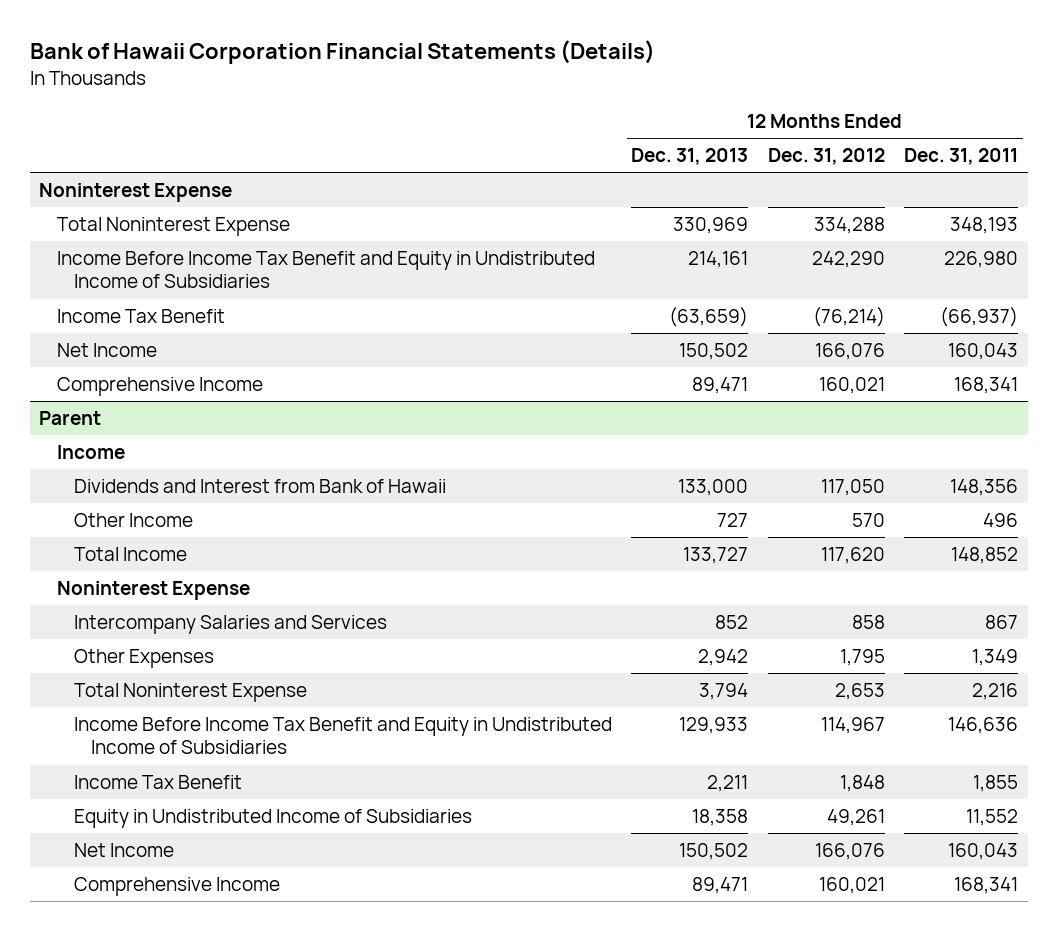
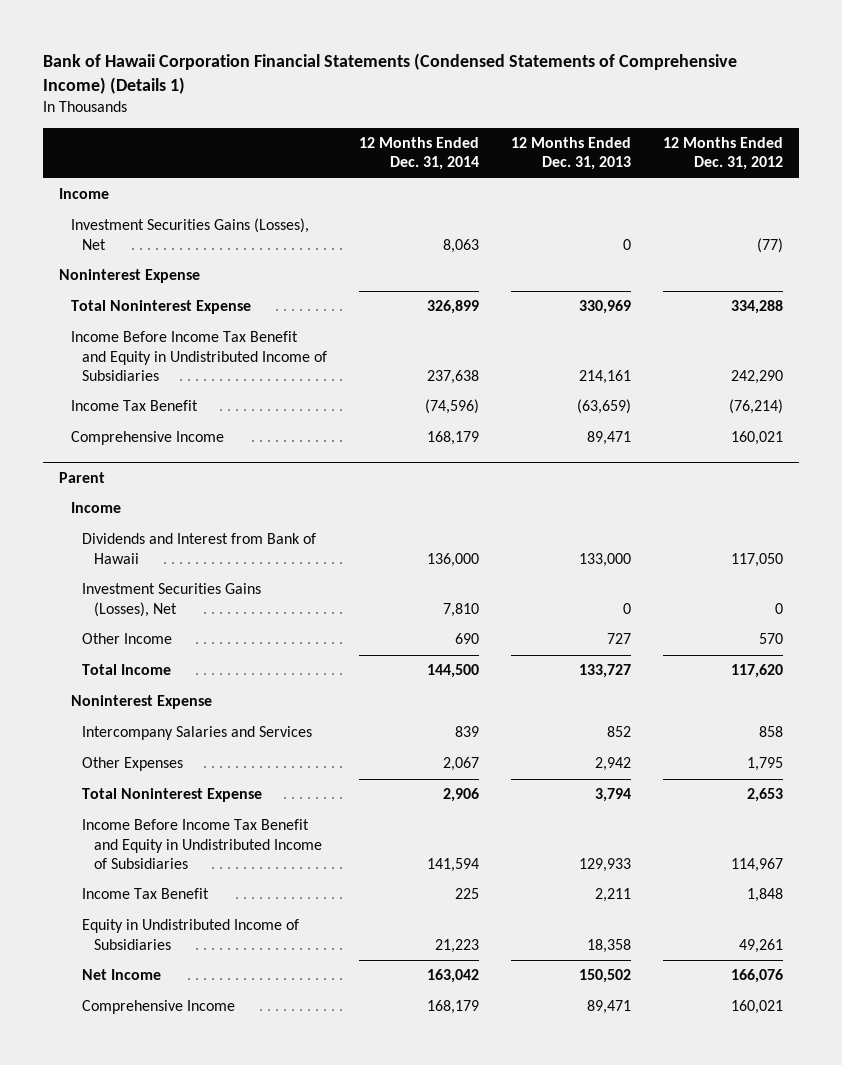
- Bank of Hawaii Corporation Financial Statements (Details)
+ Bank of Hawaii Corporation Financial Statements (Condensed Statements of Comprehensive Income) (Details 1)
- | 12 Months Ended Dec. 31, 2013 | 12 Months Ended Dec. 31, 2012 | 12 Months Ended Dec. 31, 2011
+ | 12 Months Ended Dec. 31, 2014 | 12 Months Ended Dec. 31, 2013 | 12 Months Ended Dec. 31, 2012
+ Income
+ Investment Securities Gains (Losses), Net | 8,063 | 0 | (77)
- Net Income | 150,502 | 166,076 | 160,043
@ Parent
+ Investment Securities Gains (Losses), Net | 7,810 | 0 | 0

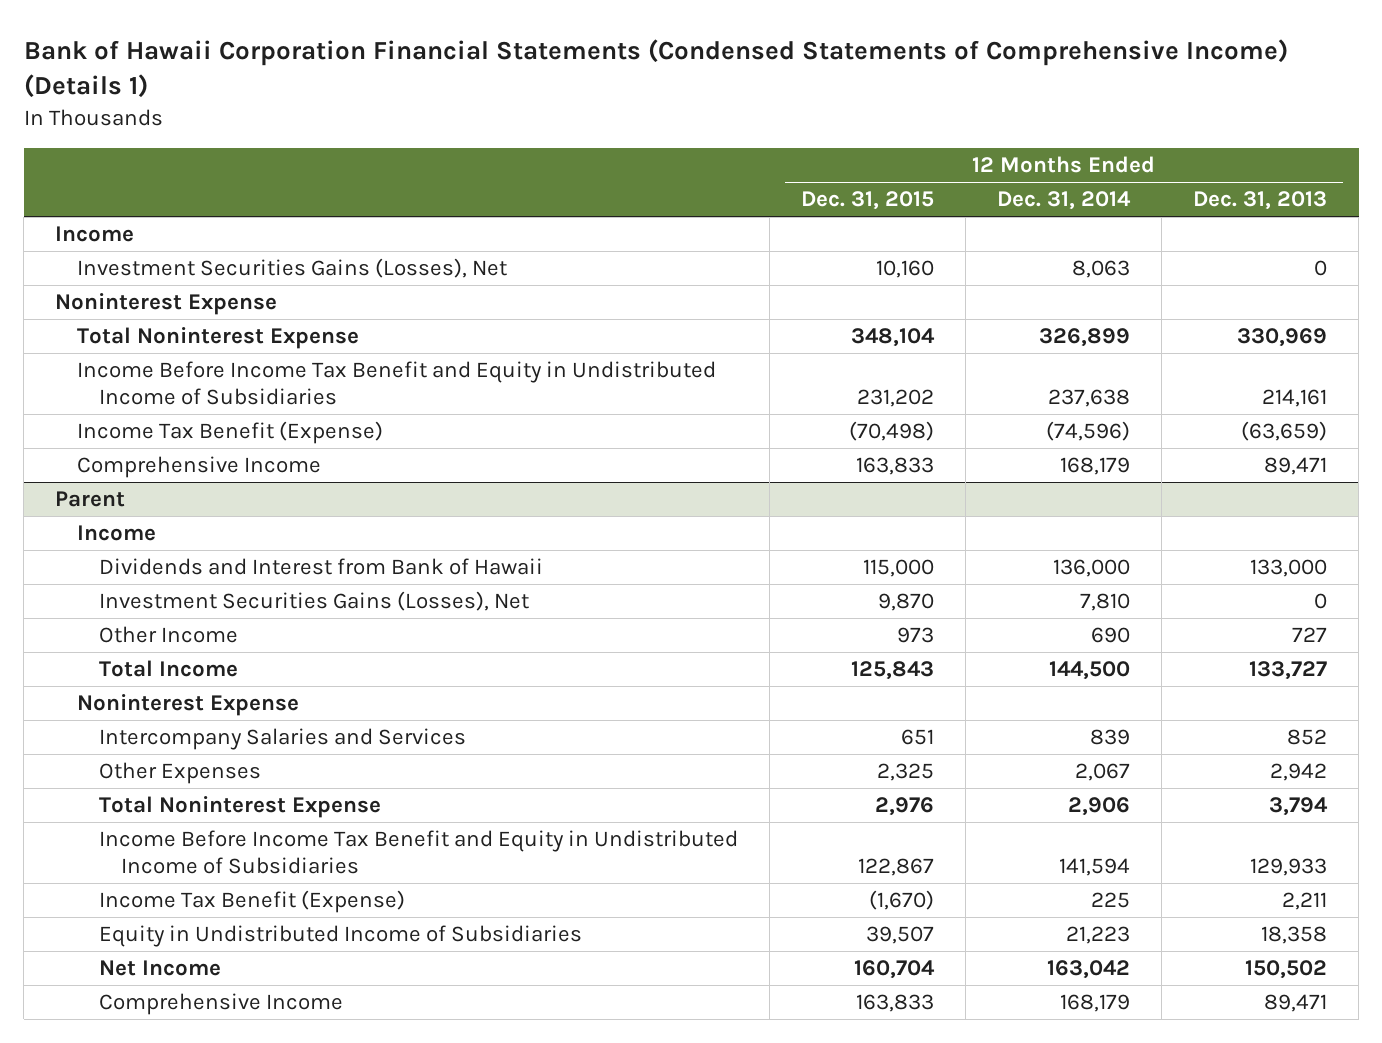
- | 12 Months Ended Dec. 31, 2014 | 12 Months Ended Dec. 31, 2013 | 12 Months Ended Dec. 31, 2012
+ | 12 Months Ended Dec. 31, 2015 | 12 Months Ended Dec. 31, 2014 | 12 Months Ended Dec. 31, 2013
- Income Tax Benefit | (74,596) | (63,659) | (76,214)
+ Income Tax Benefit (Expense) | (70,498) | (74,596) | (63,659)
@ Parent
- Income Tax Benefit | 225 | 2,211 | 1,848
+ Income Tax Benefit (Expense) | (1,670) | 225 | 2,211

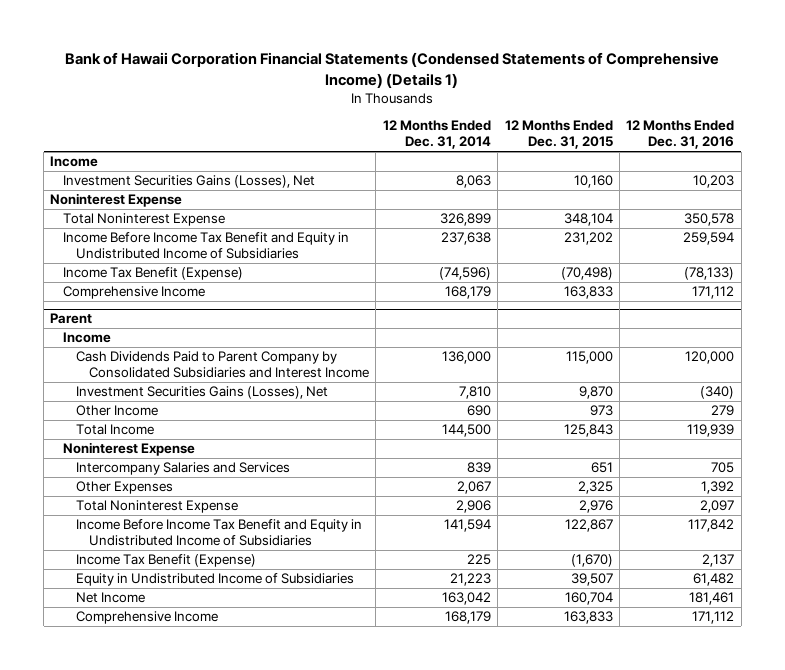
- | 12 Months Ended Dec. 31, 2015 | 12 Months Ended Dec. 31, 2014 | 12 Months Ended Dec. 31, 2013
+ | 12 Months Ended Dec. 31, 2014 | 12 Months Ended Dec. 31, 2015 | 12 Months Ended Dec. 31, 2016
@ Parent
- Dividends and Interest from Bank of Hawaii | 115,000 | 136,000 | 133,000
+ Cash Dividends Paid to Parent Company by Consolidated Subsidiaries and Interest Income | 136,000 | 115,000 | 120,000

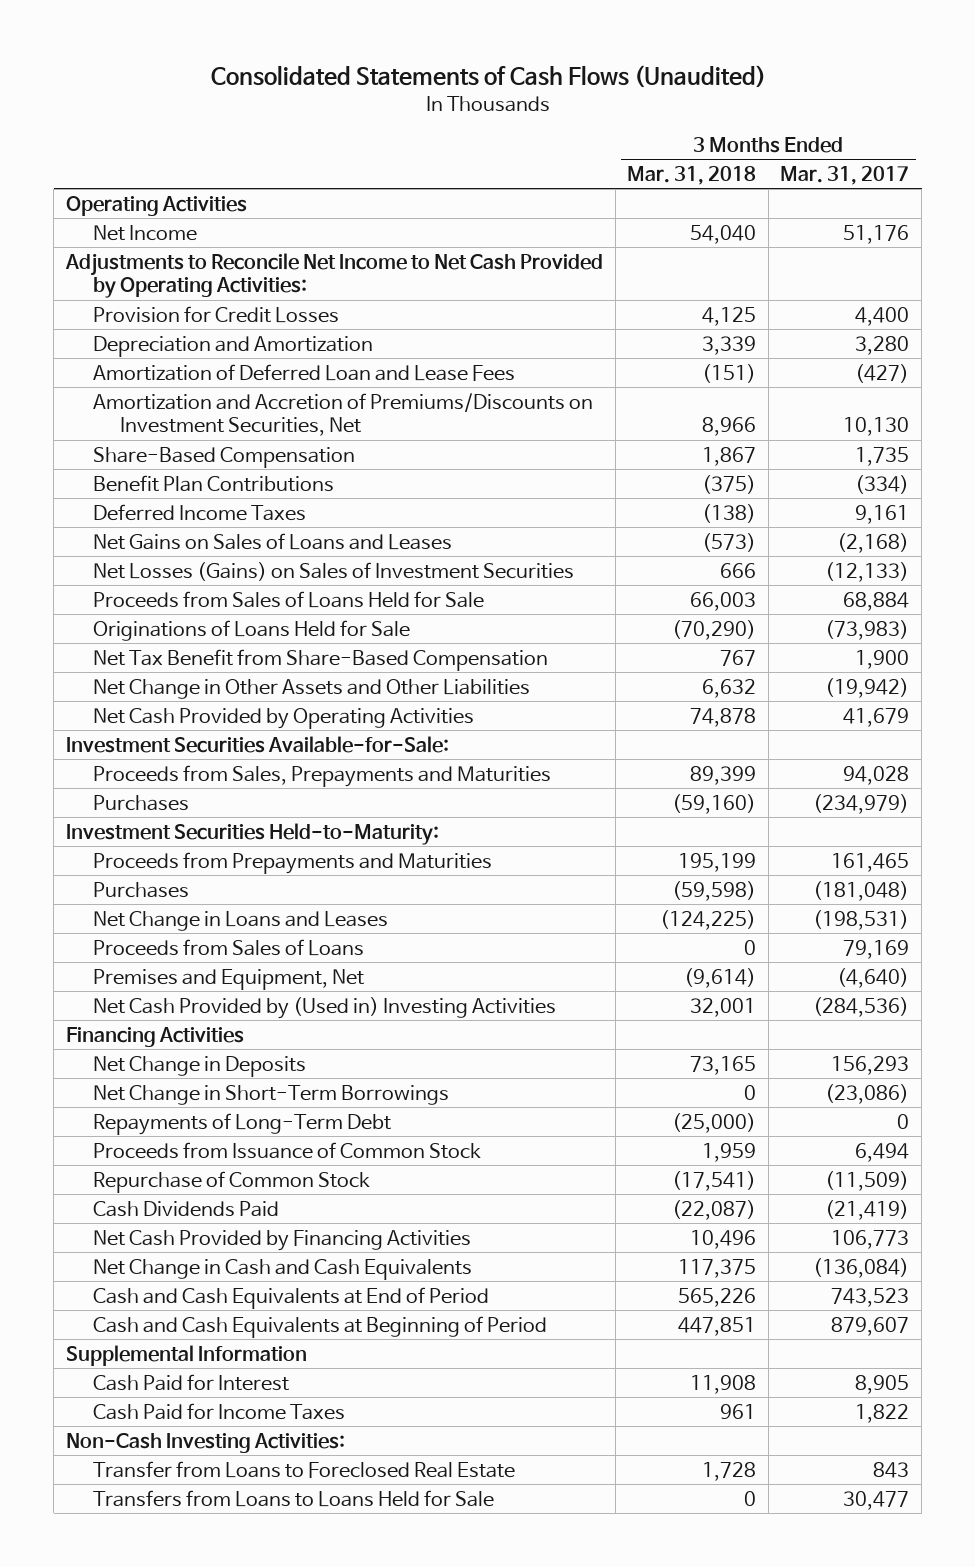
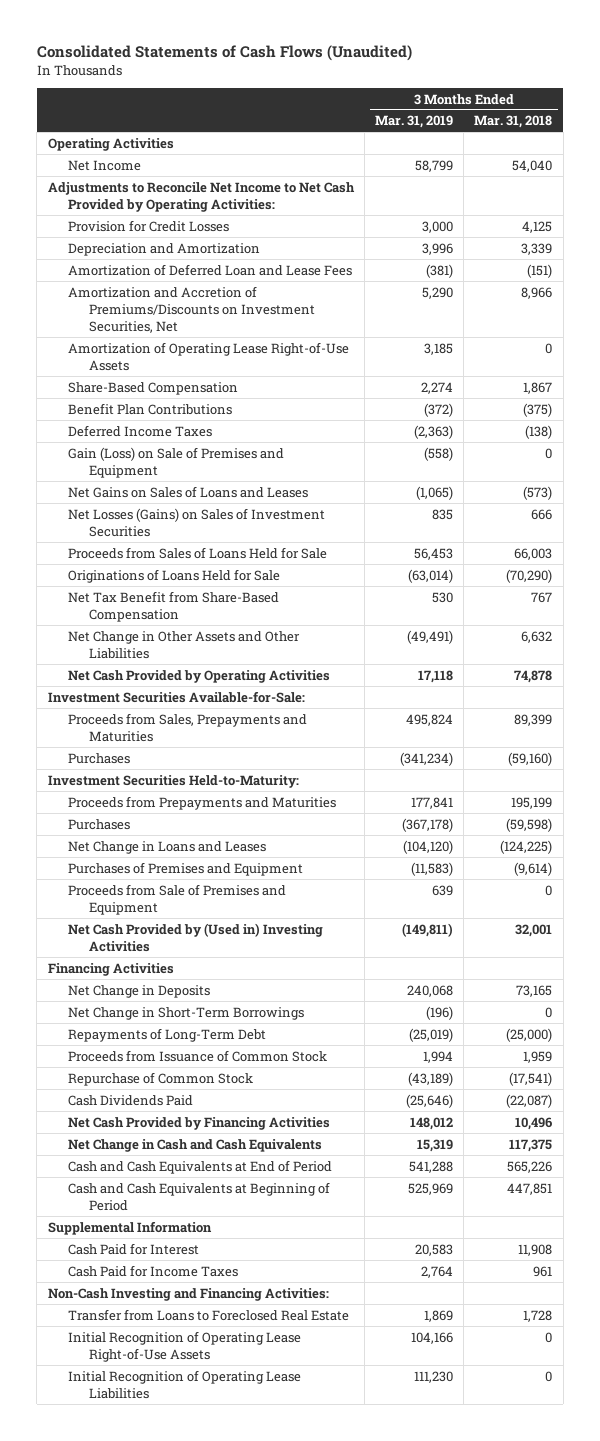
- | 3 Months Ended Mar. 31, 2018 | 3 Months Ended Mar. 31, 2017
+ | 3 Months Ended Mar. 31, 2019 | 3 Months Ended Mar. 31, 2018
+ Amortization of Operating Lease Right-of-Use Assets | 3,185 | 0
+ Gain (Loss) on Sale of Premises and Equipment | (558) | 0
- Proceeds from Sales of Loans | 0 | 79,169
- Premises and Equipment, Net | (9,614) | (4,640)
+ Purchases of Premises and Equipment | (11,583) | (9,614)
+ Proceeds from Sale of Premises and Equipment | 639 | 0
- Non-Cash Investing Activities:
+ Non-Cash Investing and Financing Activities:
- Transfers from Loans to Loans Held for Sale | 0 | 30,477
+ Initial Recognition of Operating Lease Right-of-Use Assets | 104,166 | 0
+ Initial Recognition of Operating Lease Liabilities | 111,230 | 0

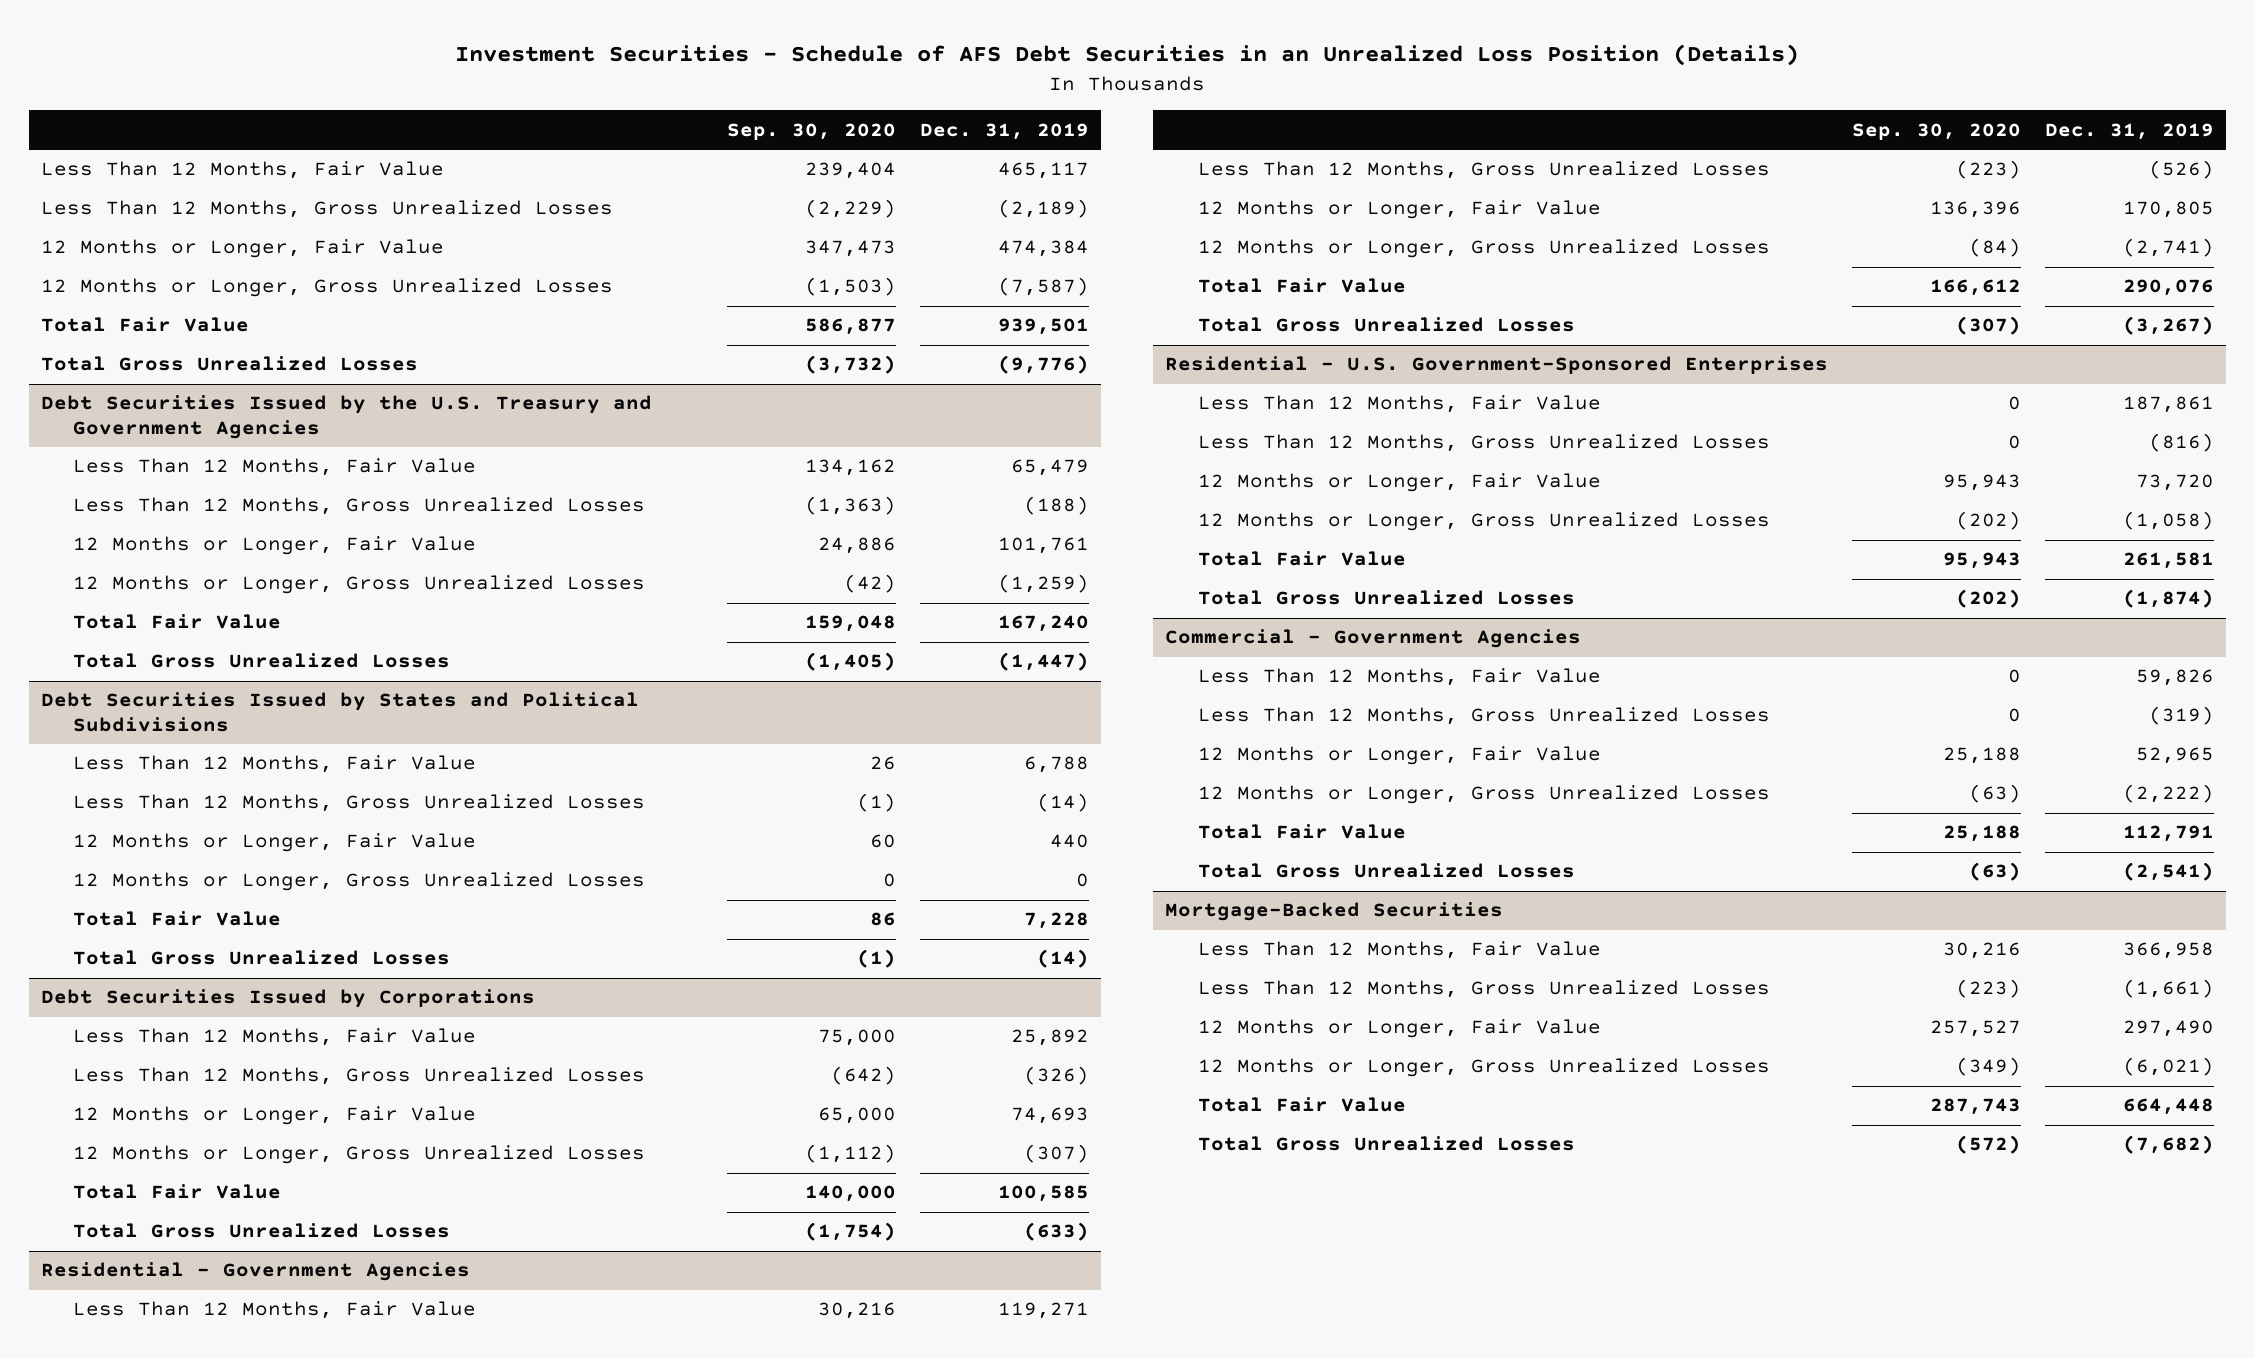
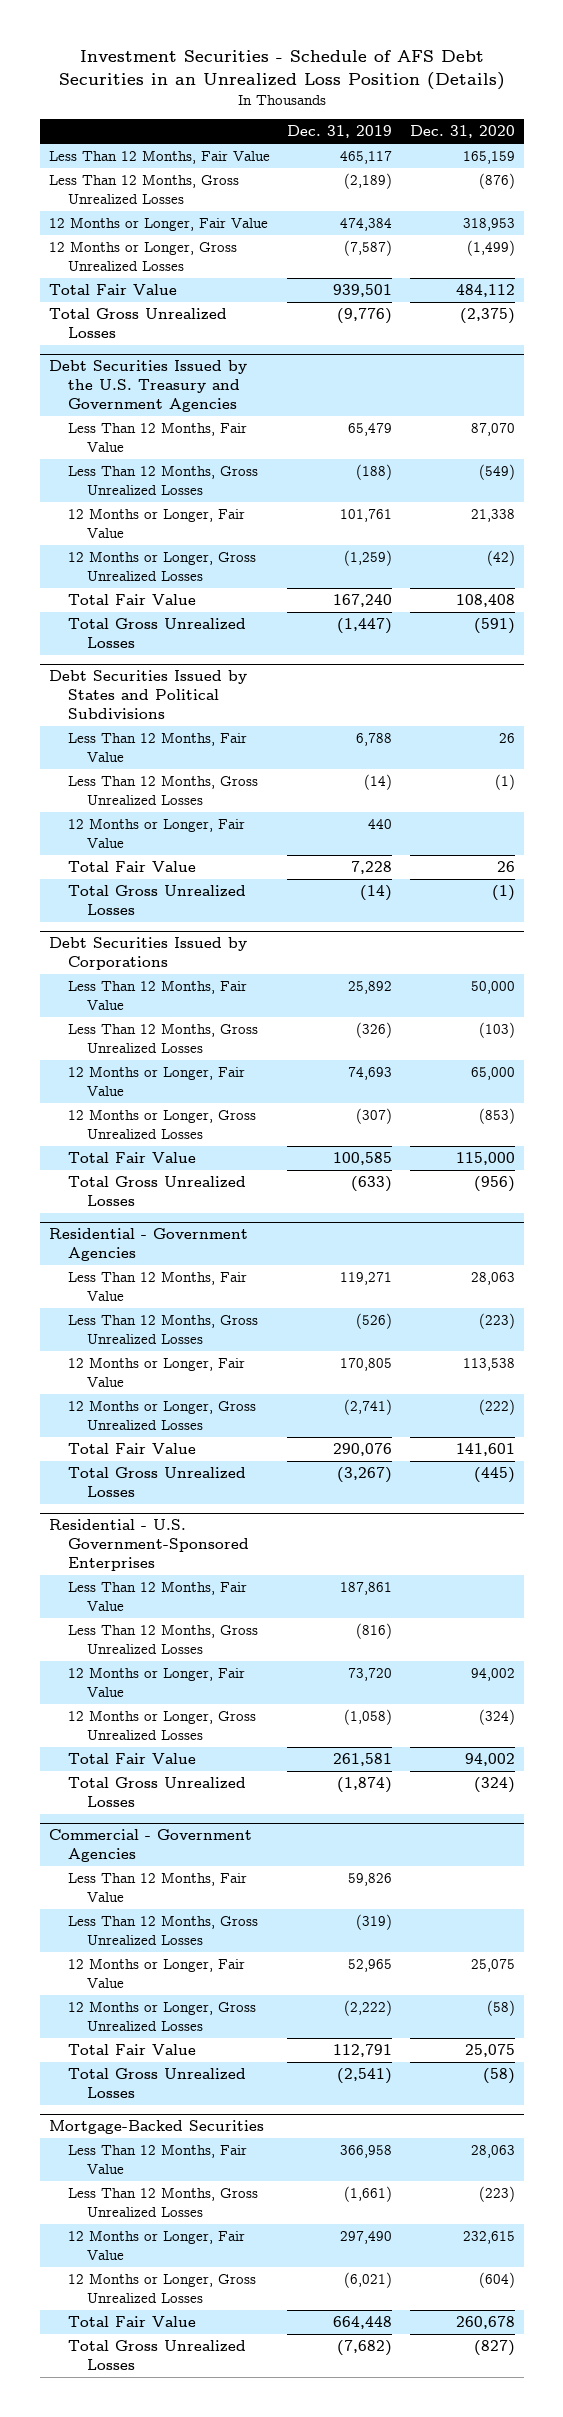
- | Sep. 30, 2020 | Dec. 31, 2019
+ | Dec. 31, 2019 | Dec. 31, 2020
@ Debt Securities Issued by States and Political Subdivisions
- 12 Months or Longer, Gross Unrealized Losses | 0 | 0

